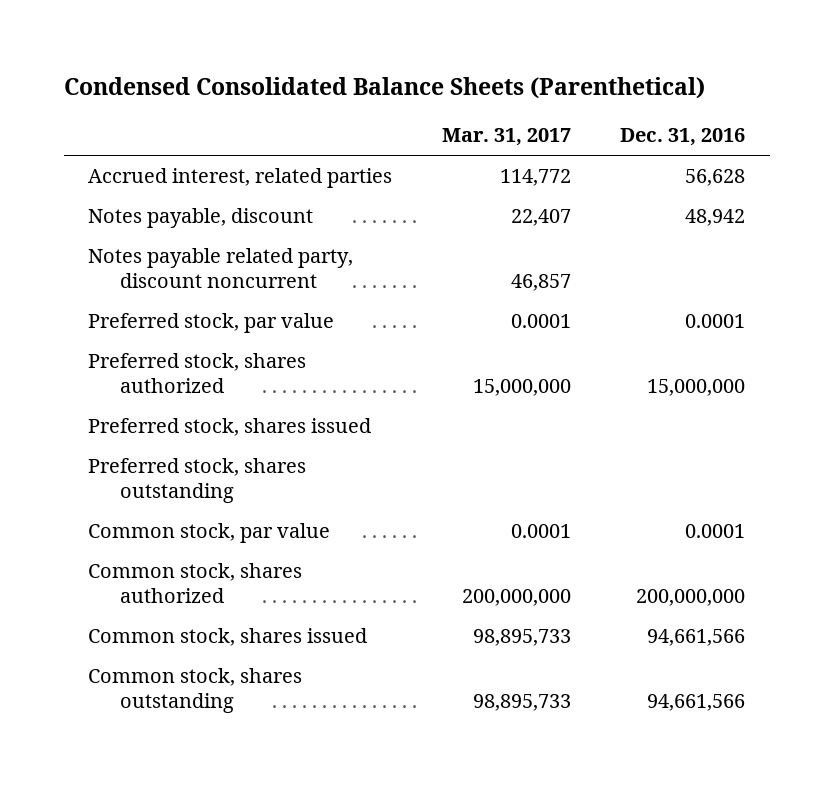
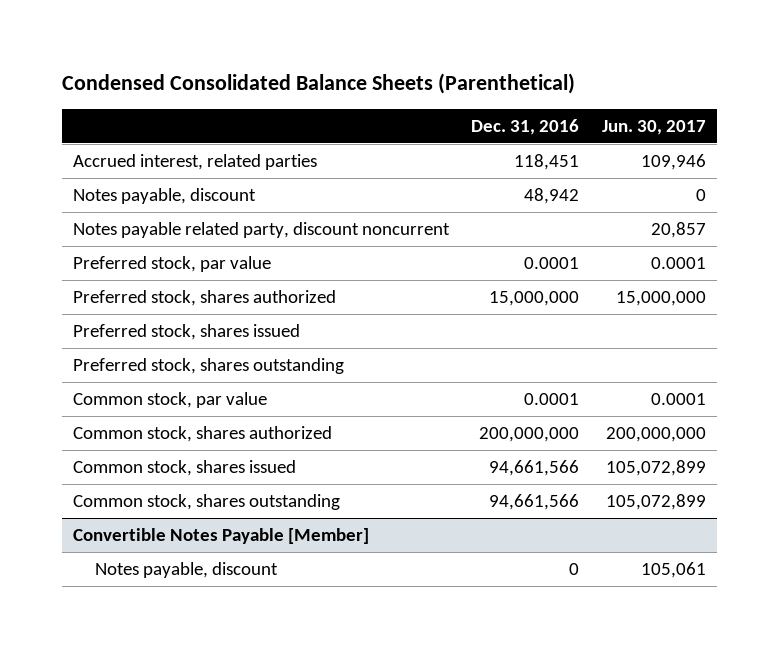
- | Mar. 31, 2017 | Dec. 31, 2016
+ | Dec. 31, 2016 | Jun. 30, 2017
- Accrued interest, related parties | 114,772 | 56,628
+ Accrued interest, related parties | 118,451 | 109,946
+ Convertible Notes Payable [Member]
+ Notes payable, discount | 0 | 105,061

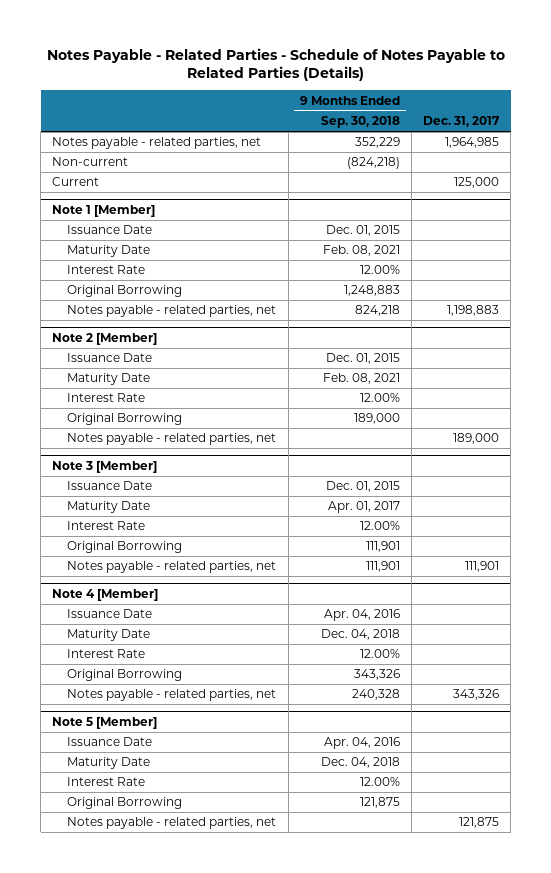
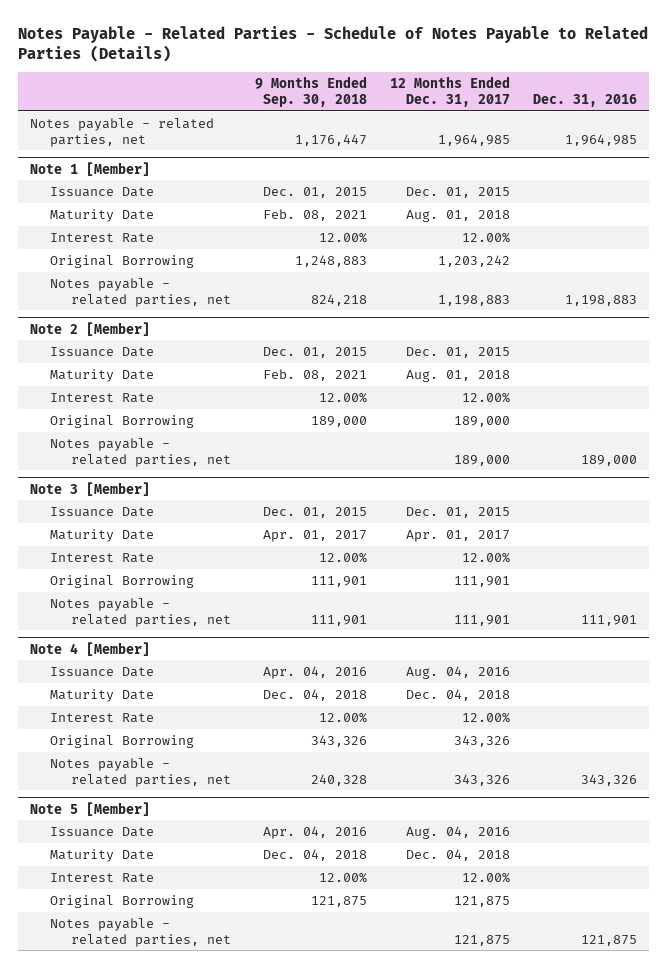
- | 9 Months Ended Sep. 30, 2018 | Dec. 31, 2017
+ | 9 Months Ended Sep. 30, 2018 | 12 Months Ended Dec. 31, 2017 | Dec. 31, 2016
- Notes payable - related parties, net | 352,229 | 1,964,985
- Non-current | (824,218) |
- Current | | 125,000
+ Notes payable - related parties, net | 1,176,447 | 1,964,985 | 1,964,985

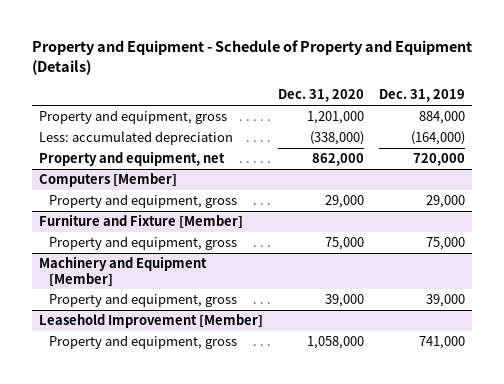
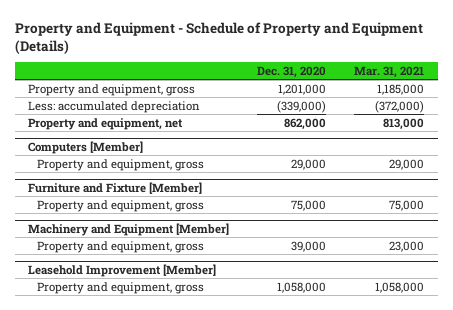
- | Dec. 31, 2020 | Dec. 31, 2019
+ | Dec. 31, 2020 | Mar. 31, 2021
- Less: accumulated depreciation | (338,000) | (164,000)
+ Less: accumulated depreciation | (339,000) | (372,000)

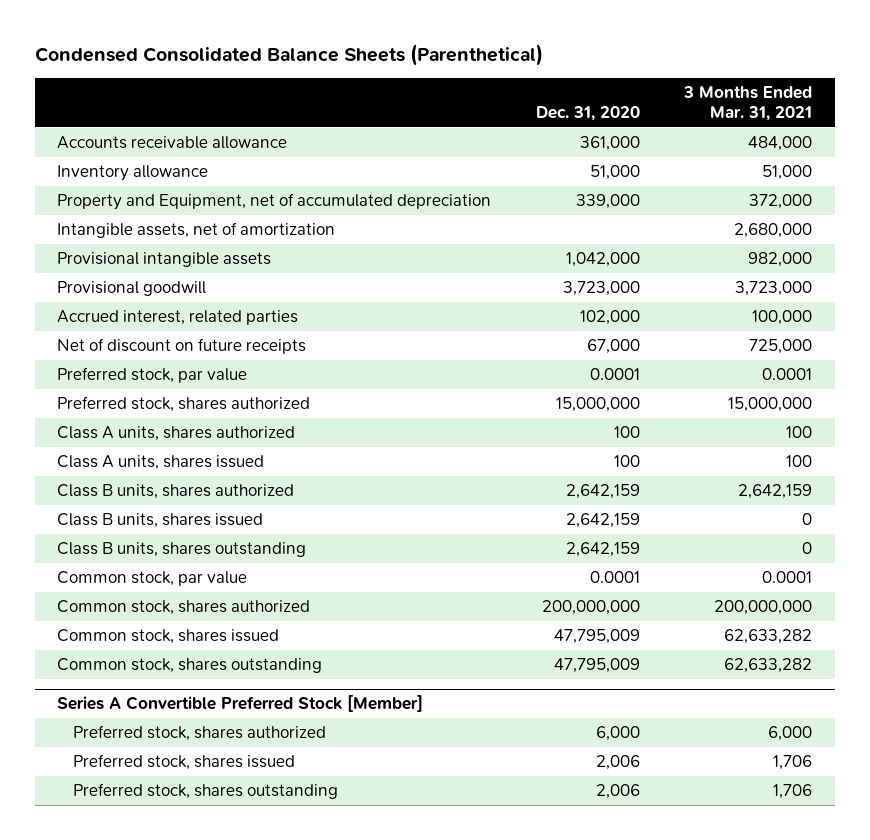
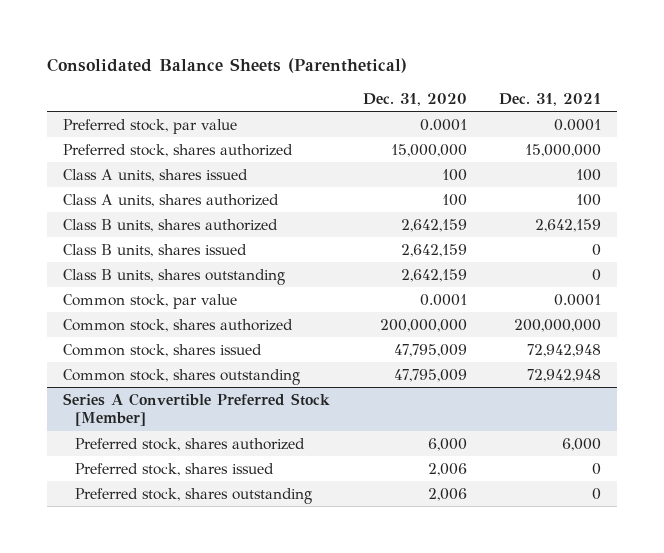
- Condensed Consolidated Balance Sheets (Parenthetical)
+ Consolidated Balance Sheets (Parenthetical)
- | Dec. 31, 2020 | 3 Months Ended Mar. 31, 2021
+ | Dec. 31, 2020 | Dec. 31, 2021
- Accounts receivable allowance | 361,000 | 484,000
- Inventory allowance | 51,000 | 51,000
- Property and Equipment, net of accumulated depreciation | 339,000 | 372,000
- Intangible assets, net of amortization | | 2,680,000
- Provisional intangible assets | 1,042,000 | 982,000
- Provisional goodwill | 3,723,000 | 3,723,000
- Accrued interest, related parties | 102,000 | 100,000
- Net of discount on future receipts | 67,000 | 725,000
moved down: Class A units, shares authorized | 100 | 100

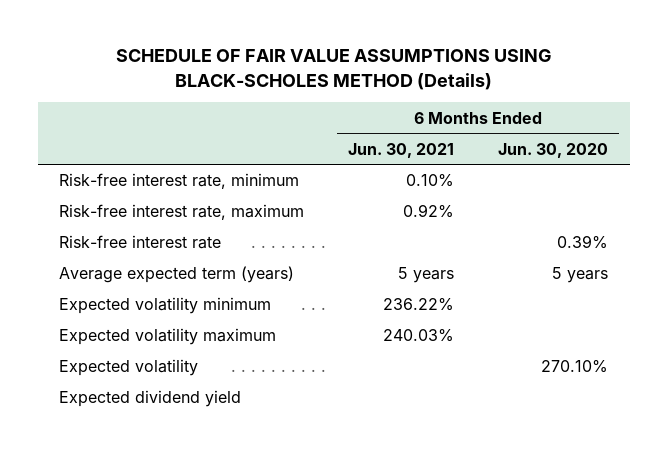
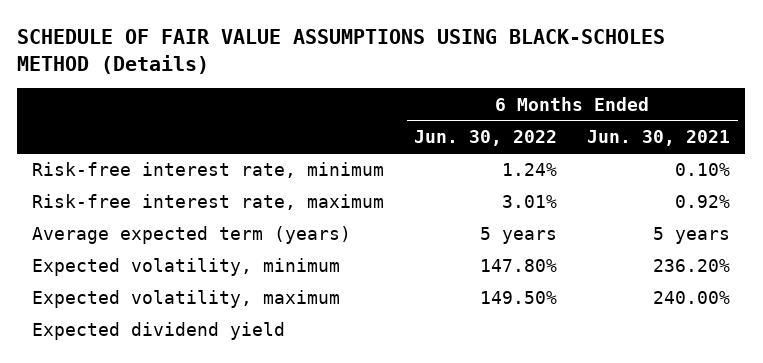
- | 6 Months Ended Jun. 30, 2021 | 6 Months Ended Jun. 30, 2020
+ | 6 Months Ended Jun. 30, 2022 | 6 Months Ended Jun. 30, 2021
- Risk-free interest rate | | 0.39%
- Expected volatility minimum | 236.22% |
- Expected volatility maximum | 240.03% |
- Expected volatility | | 270.10%
+ Expected volatility, minimum | 147.80% | 236.20%
+ Expected volatility, maximum | 149.50% | 240.00%

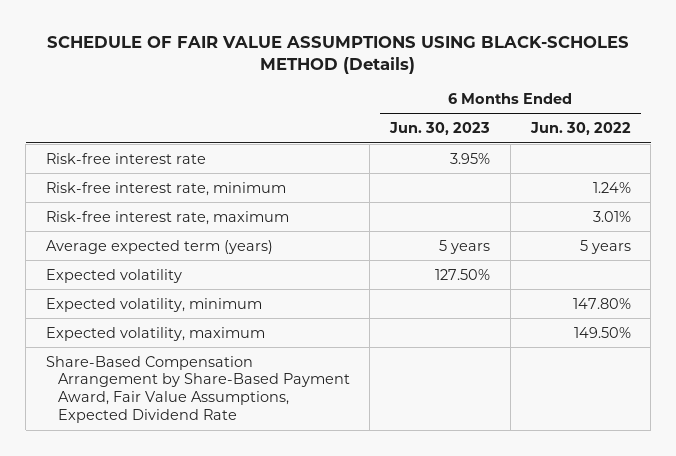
- | 6 Months Ended Jun. 30, 2022 | 6 Months Ended Jun. 30, 2021
+ | 6 Months Ended Jun. 30, 2023 | 6 Months Ended Jun. 30, 2022
+ Risk-free interest rate | 3.95% |
+ Expected volatility | 127.50% |
- Expected dividend yield
+ Share-Based Compensation Arrangement by Share-Based Payment Award, Fair Value Assumptions, Expected Dividend Rate

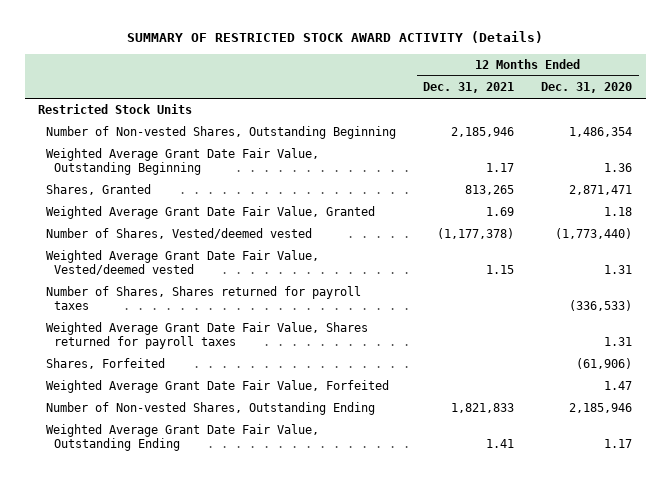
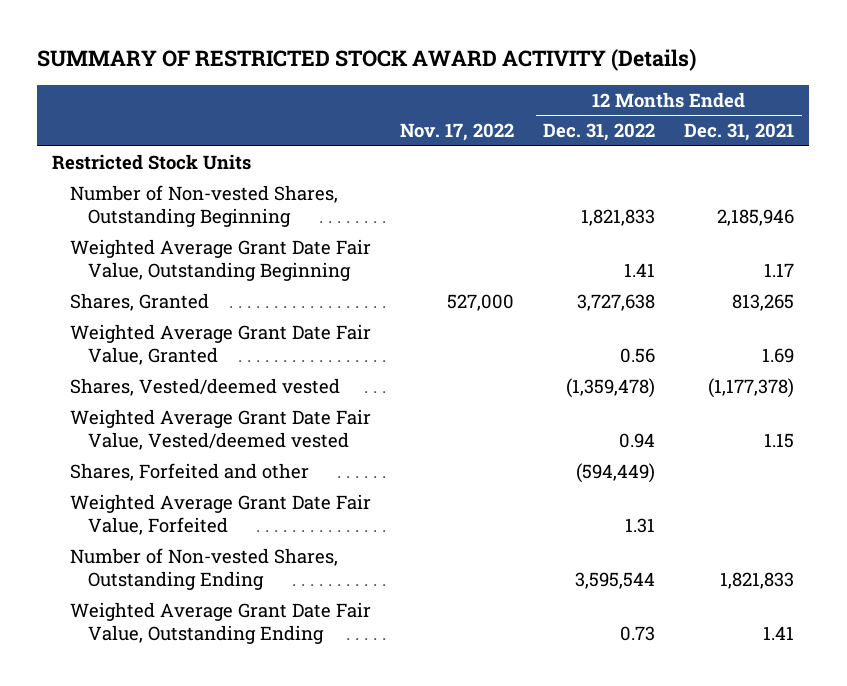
- | 12 Months Ended Dec. 31, 2021 | 12 Months Ended Dec. 31, 2020
+ | Nov. 17, 2022 | 12 Months Ended Dec. 31, 2022 | 12 Months Ended Dec. 31, 2021
- Number of Shares, Vested/deemed vested | (1,177,378) | (1,773,440)
+ Shares, Vested/deemed vested | | (1,359,478) | (1,177,378)
- Number of Shares, Shares returned for payroll taxes | | (336,533)
- Weighted Average Grant Date Fair Value, Shares returned for payroll taxes | | 1.31
- Shares, Forfeited | | (61,906)
+ Shares, Forfeited and other | | (594,449) |

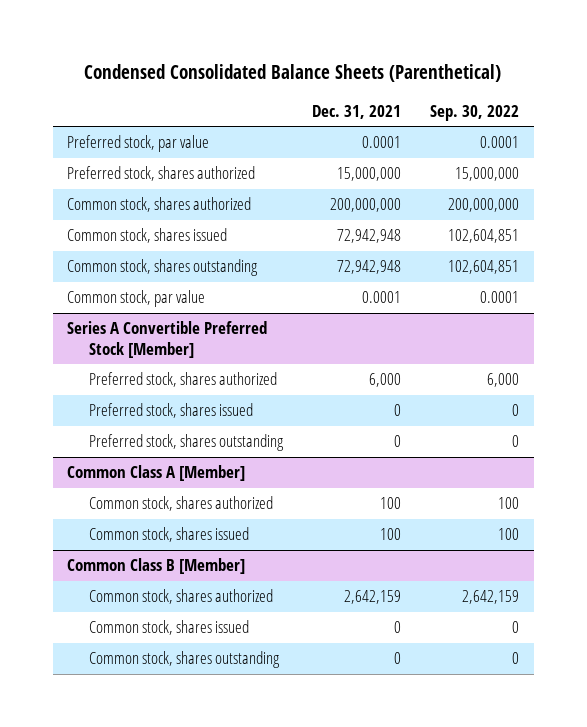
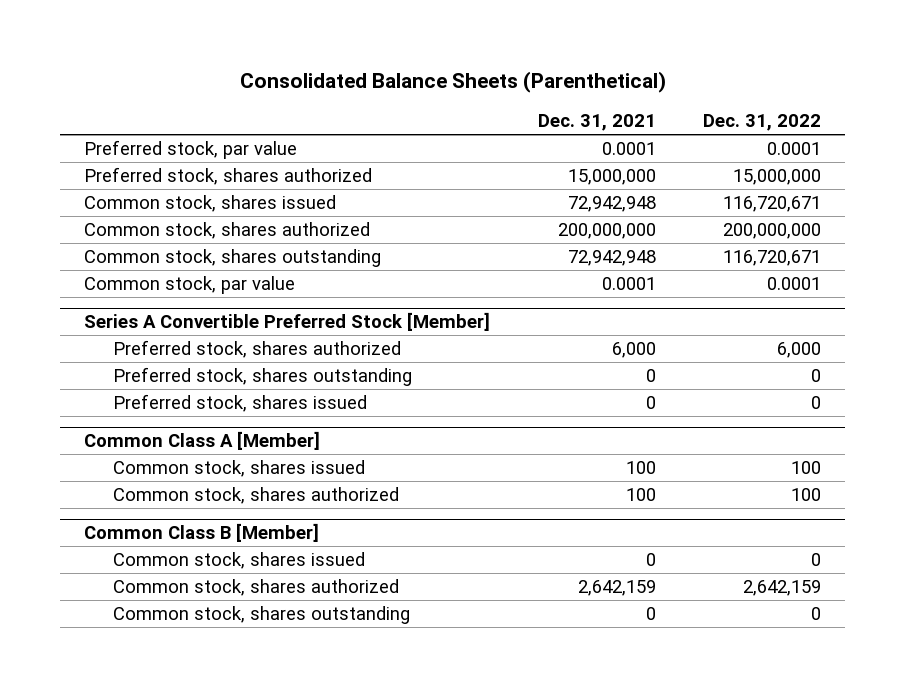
- Condensed Consolidated Balance Sheets (Parenthetical)
+ Consolidated Balance Sheets (Parenthetical)
- | Dec. 31, 2021 | Sep. 30, 2022
+ | Dec. 31, 2021 | Dec. 31, 2022
moved down: Common stock, shares authorized | 200,000,000 | 200,000,000
@ Series A Convertible Preferred Stock [Member]
moved down: Preferred stock, shares issued | 0 | 0
@ Common Class A [Member]
moved down: Common stock, shares authorized | 100 | 100
@ Common Class B [Member]
moved down: Common stock, shares authorized | 2,642,159 | 2,642,159

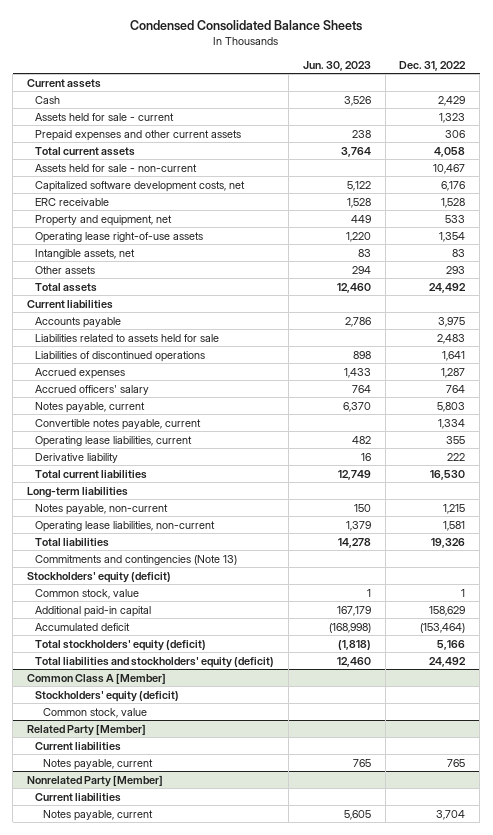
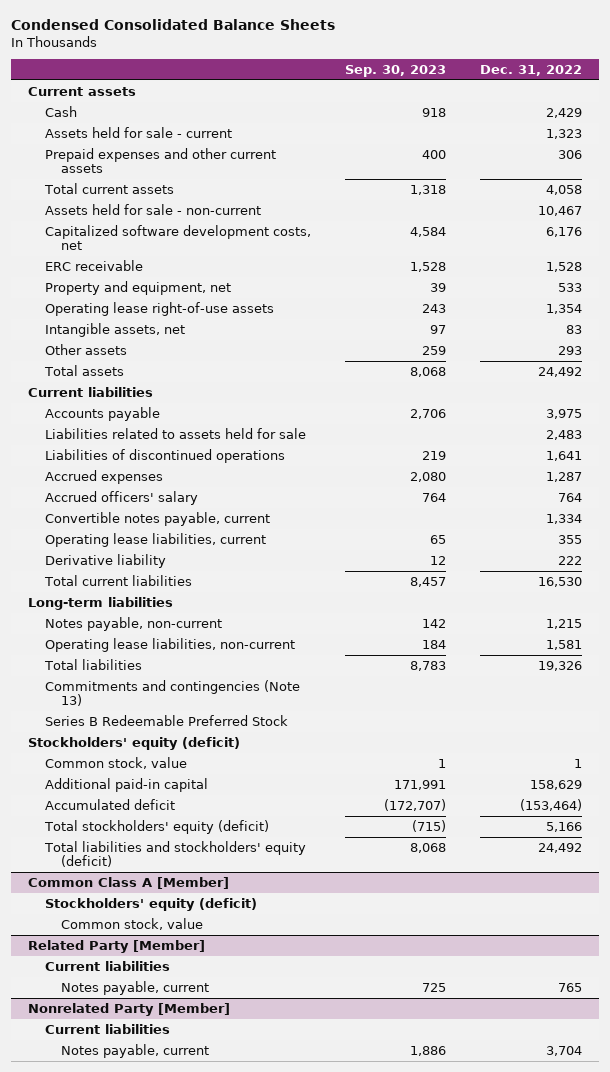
- | Jun. 30, 2023 | Dec. 31, 2022
+ | Sep. 30, 2023 | Dec. 31, 2022
- Notes payable, current | 6,370 | 5,803
+ Series B Redeemable Preferred Stock

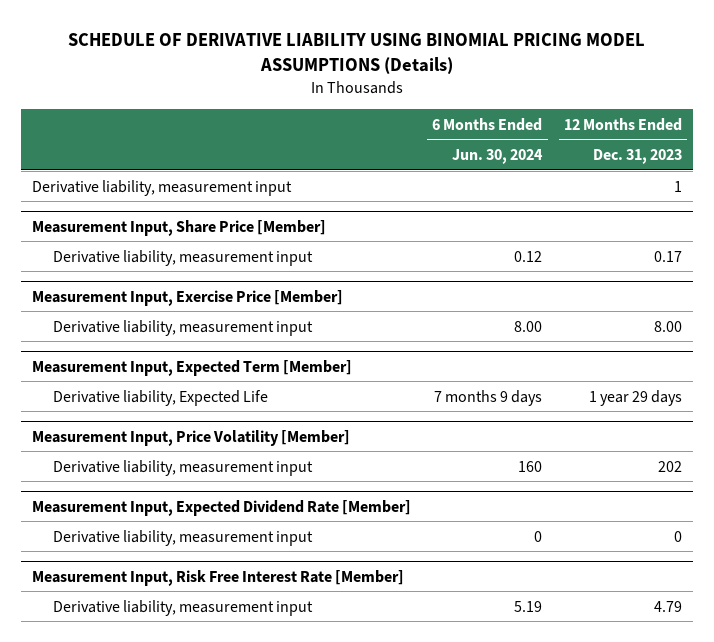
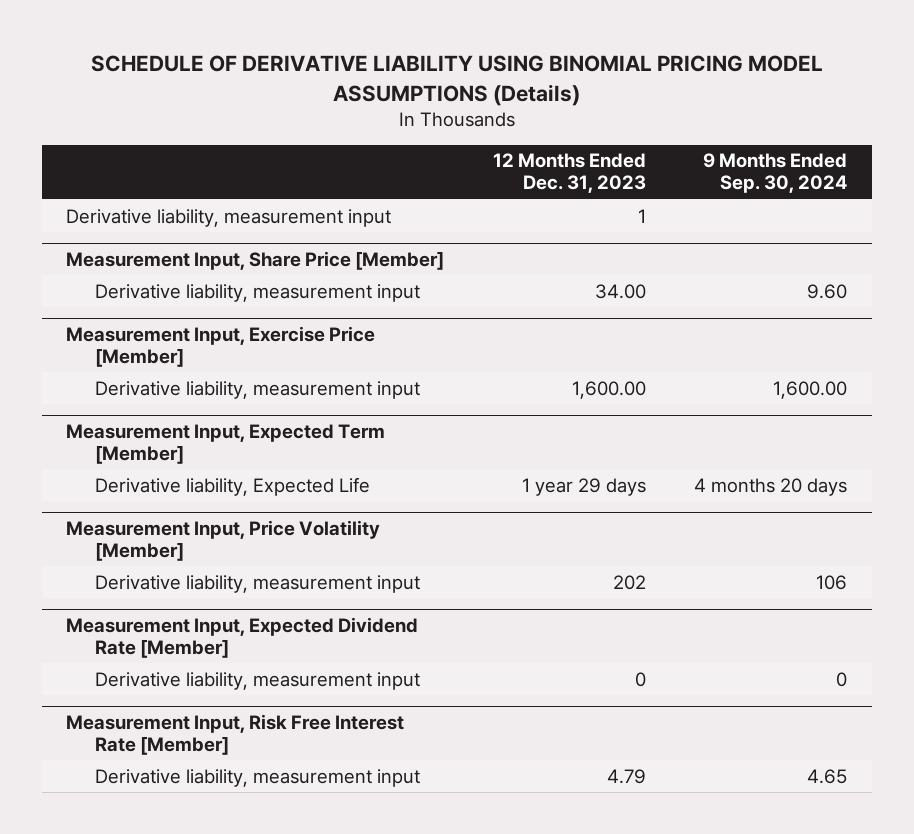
- | 6 Months Ended Jun. 30, 2024 | 12 Months Ended Dec. 31, 2023
+ | 12 Months Ended Dec. 31, 2023 | 9 Months Ended Sep. 30, 2024
@ Measurement Input, Share Price [Member]
- Derivative liability, measurement input | 0.12 | 0.17
+ Derivative liability, measurement input | 34.00 | 9.60
@ Measurement Input, Exercise Price [Member]
- Derivative liability, measurement input | 8.00 | 8.00
+ Derivative liability, measurement input | 1,600.00 | 1,600.00

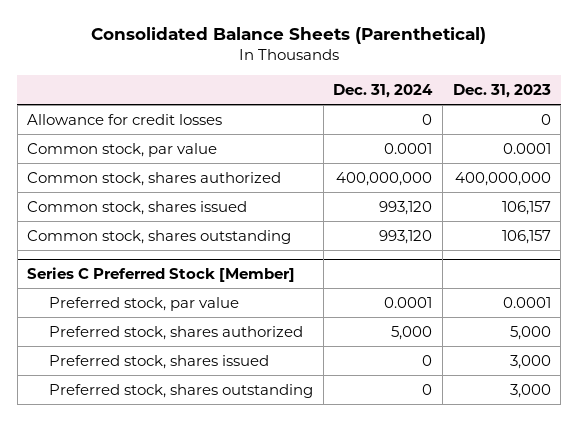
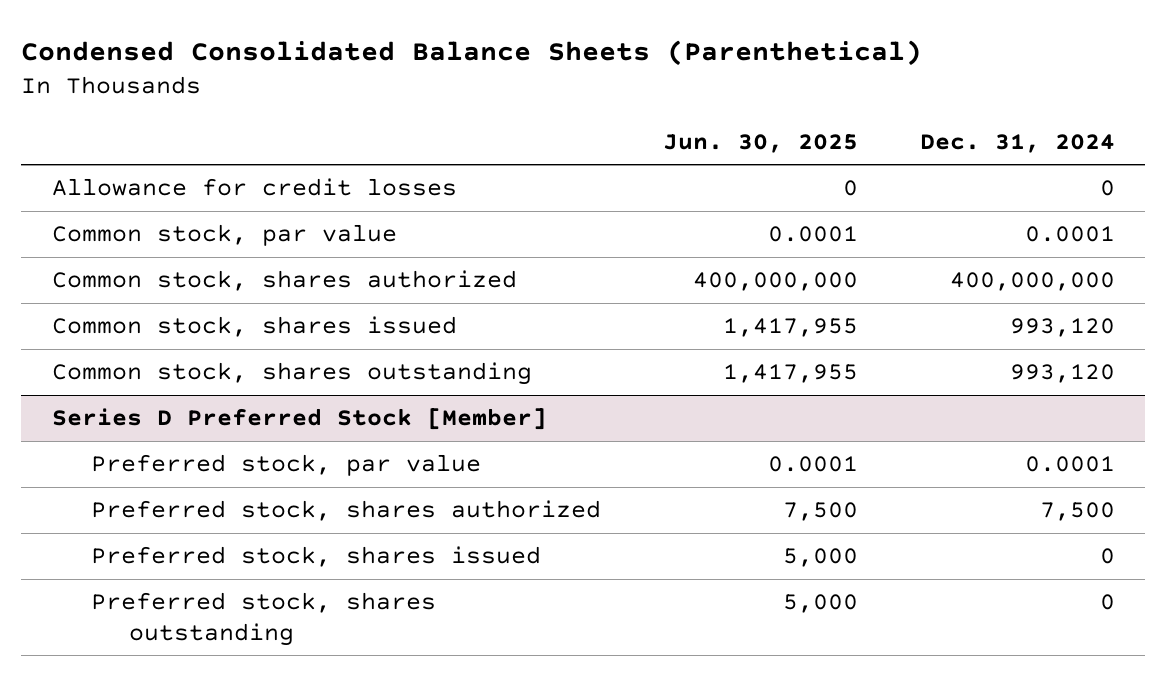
- Consolidated Balance Sheets (Parenthetical)
+ Condensed Consolidated Balance Sheets (Parenthetical)
- | Dec. 31, 2024 | Dec. 31, 2023
+ | Jun. 30, 2025 | Dec. 31, 2024
- Series C Preferred Stock [Member]
+ Series D Preferred Stock [Member]
- Preferred stock, shares authorized | 5,000 | 5,000
+ Preferred stock, shares authorized | 7,500 | 7,500

